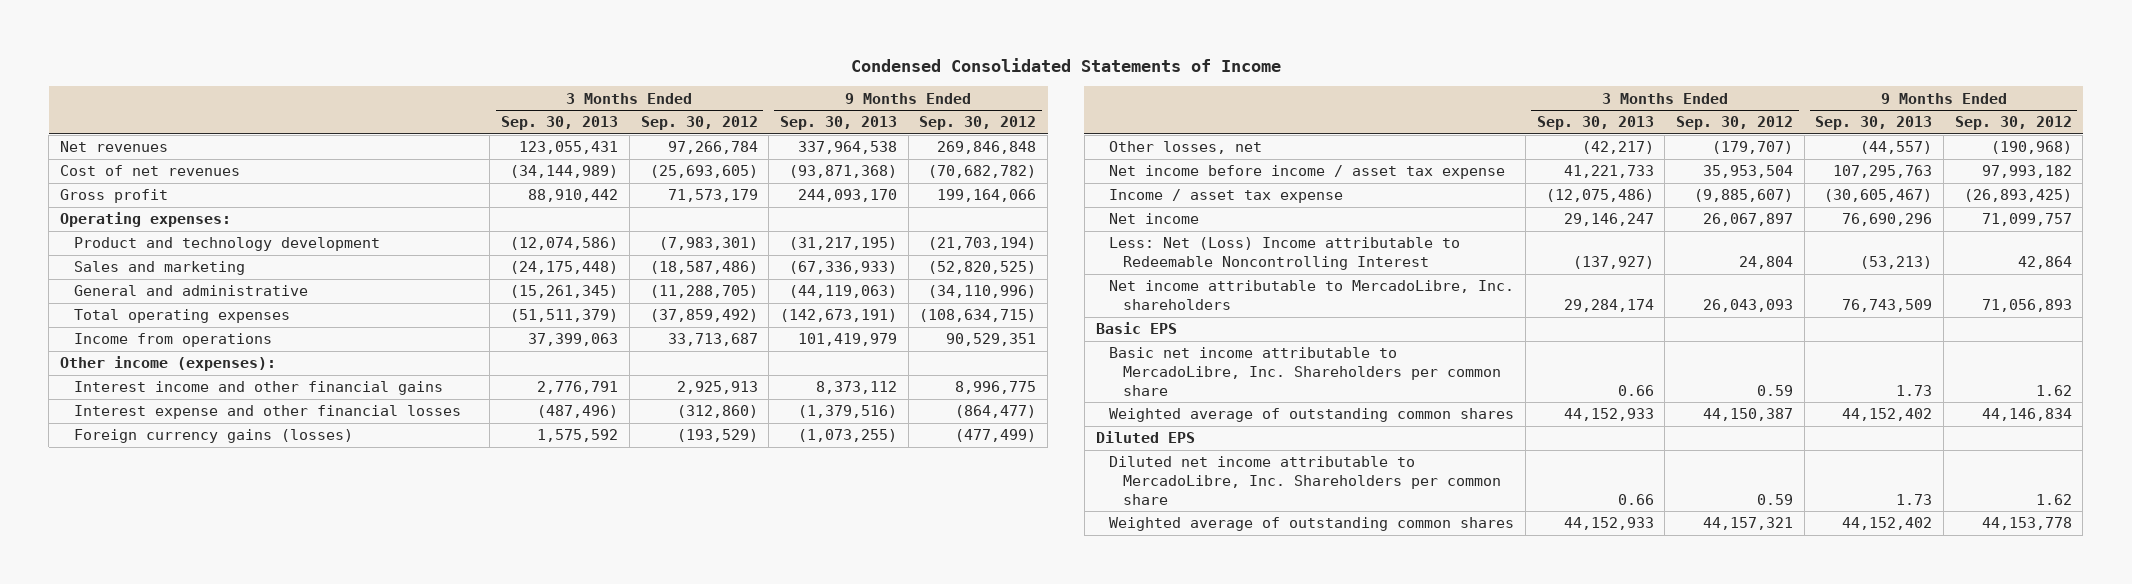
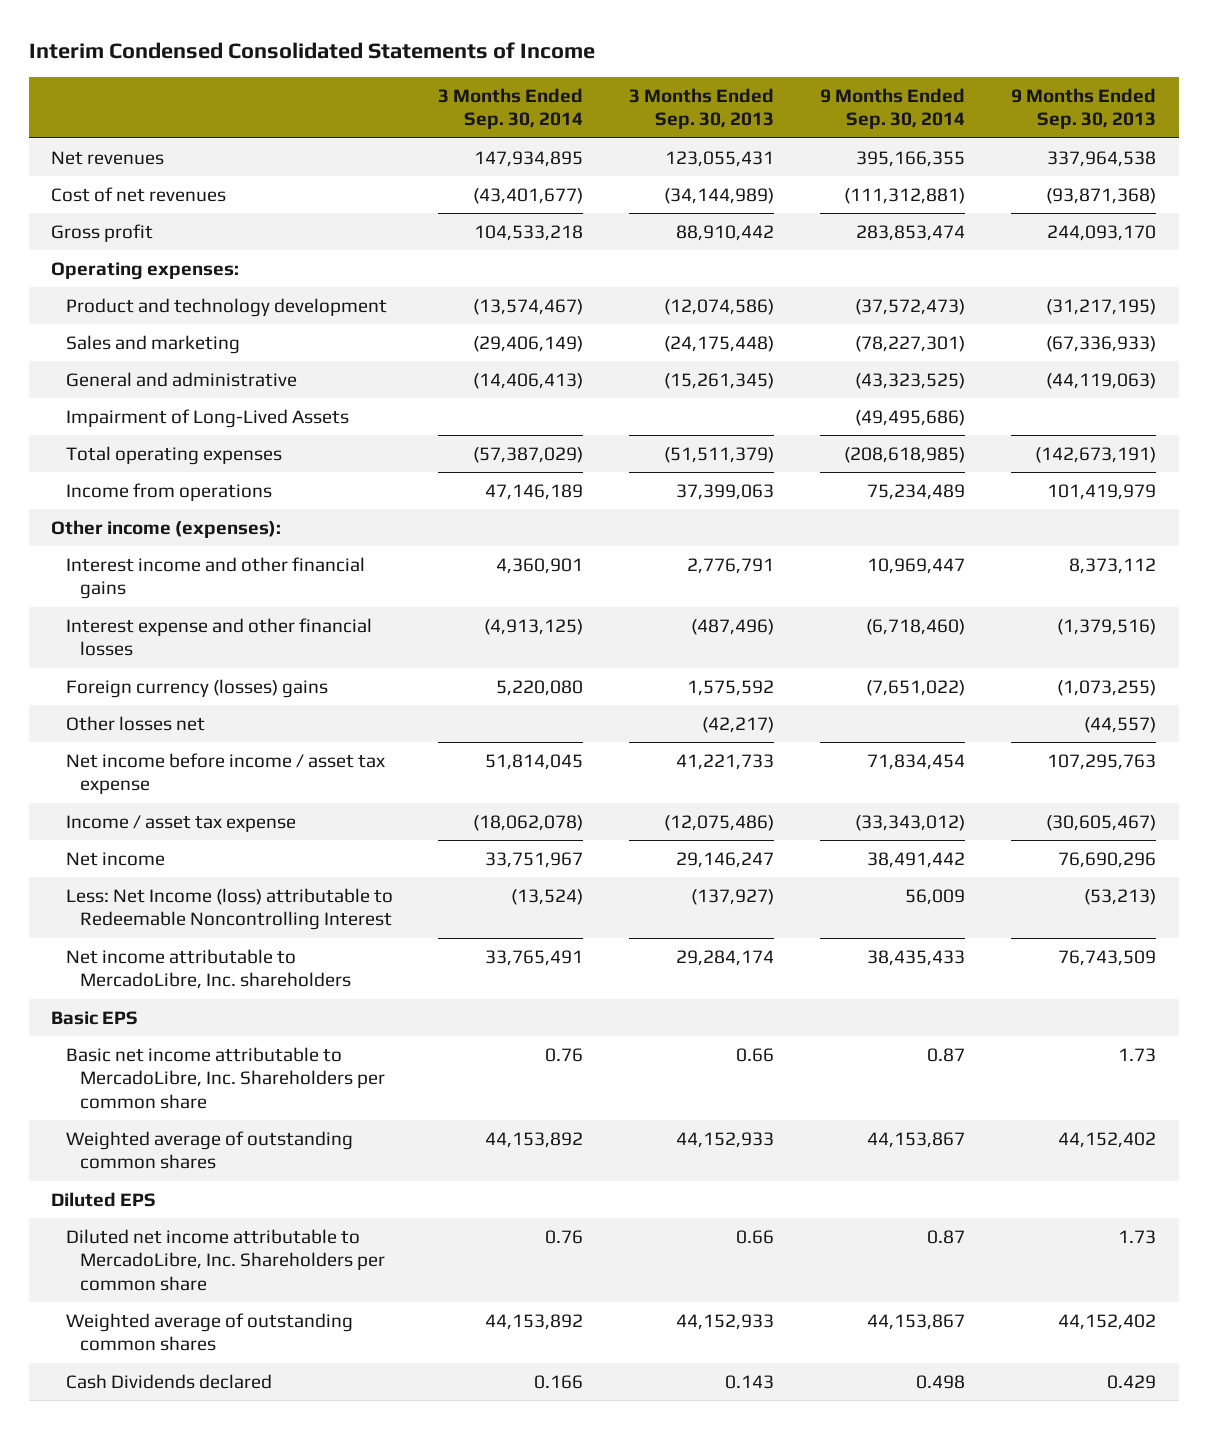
- Condensed Consolidated Statements of Income
+ Interim Condensed Consolidated Statements of Income
- | 3 Months Ended Sep. 30, 2013 | 3 Months Ended Sep. 30, 2012 | 9 Months Ended Sep. 30, 2013 | 9 Months Ended Sep. 30, 2012
+ | 3 Months Ended Sep. 30, 2014 | 3 Months Ended Sep. 30, 2013 | 9 Months Ended Sep. 30, 2014 | 9 Months Ended Sep. 30, 2013
+ Impairment of Long-Lived Assets | | | (49,495,686) |
- Foreign currency gains (losses) | 1,575,592 | (193,529) | (1,073,255) | (477,499)
- Other losses, net | (42,217) | (179,707) | (44,557) | (190,968)
+ Foreign currency (losses) gains | 5,220,080 | 1,575,592 | (7,651,022) | (1,073,255)
+ Other losses net | | (42,217) | | (44,557)
- Less: Net (Loss) Income attributable to Redeemable Noncontrolling Interest | (137,927) | 24,804 | (53,213) | 42,864
+ Less: Net Income (loss) attributable to Redeemable Noncontrolling Interest | (13,524) | (137,927) | 56,009 | (53,213)
+ Cash Dividends declared | 0.166 | 0.143 | 0.498 | 0.429

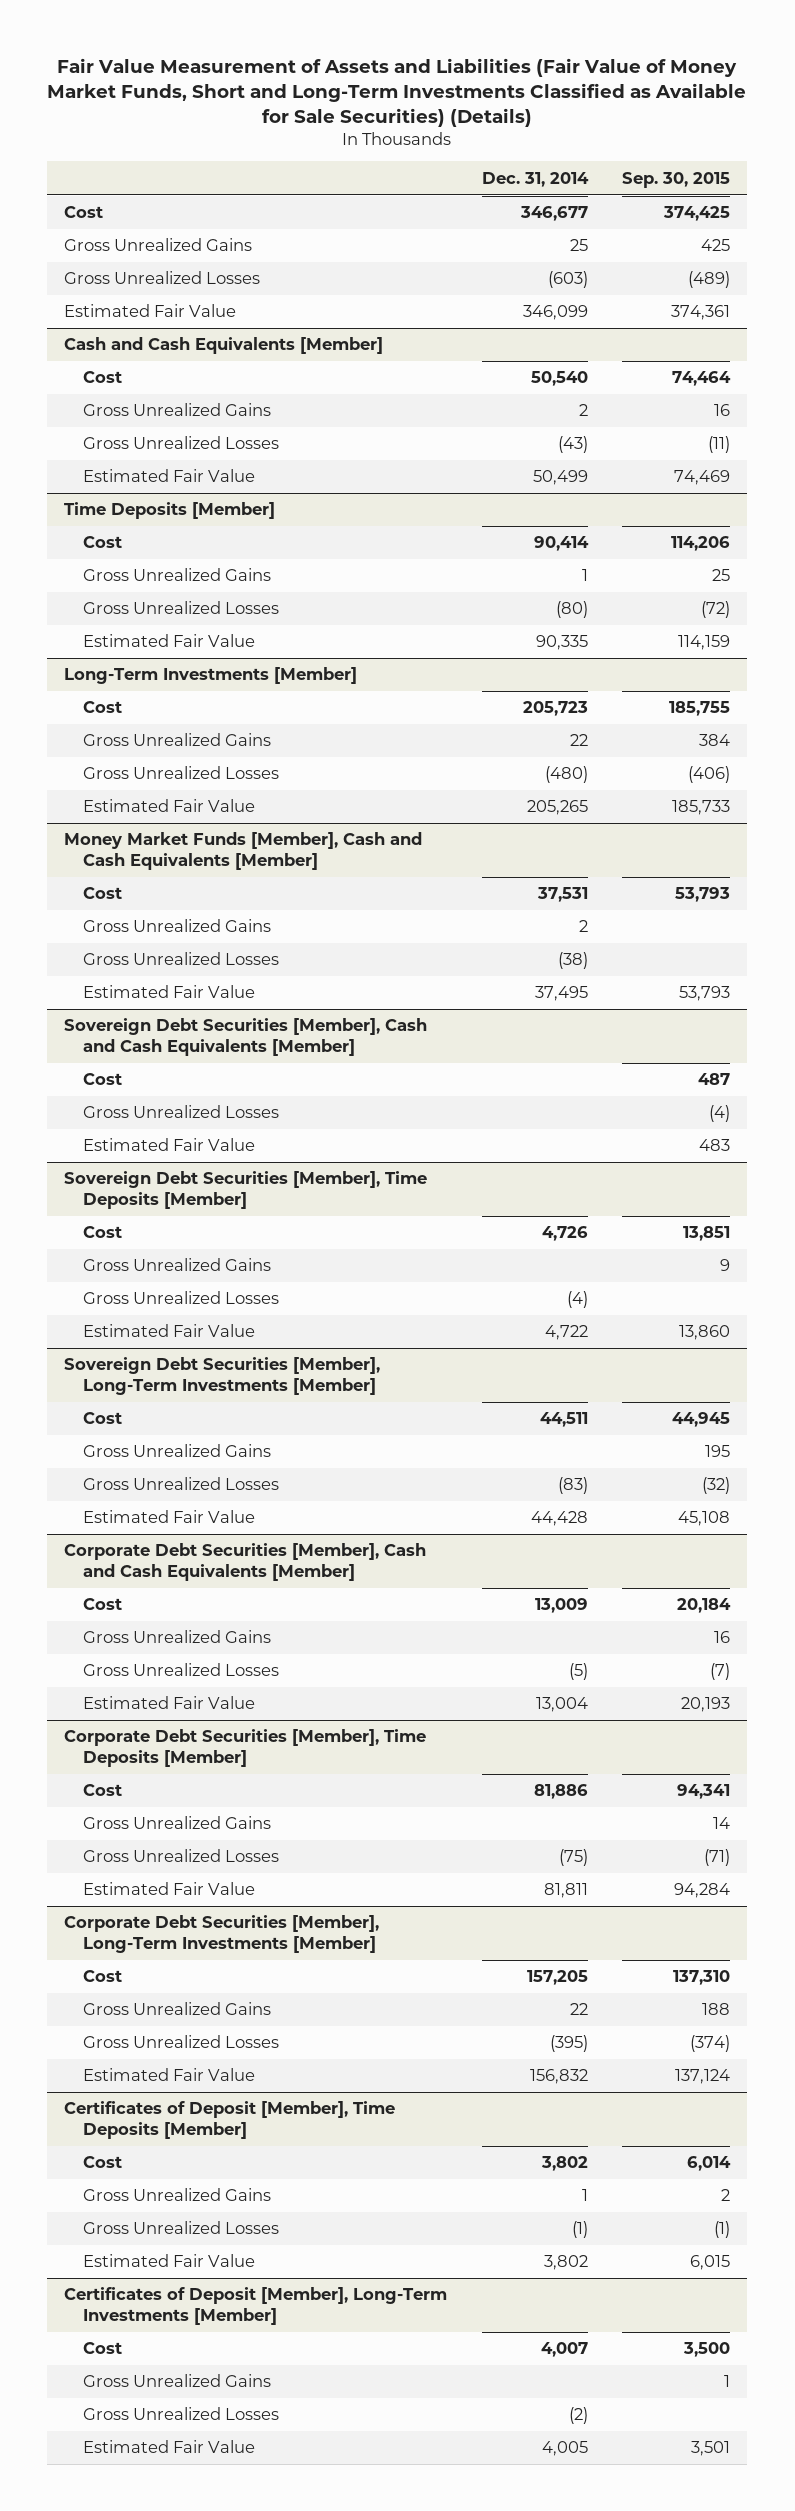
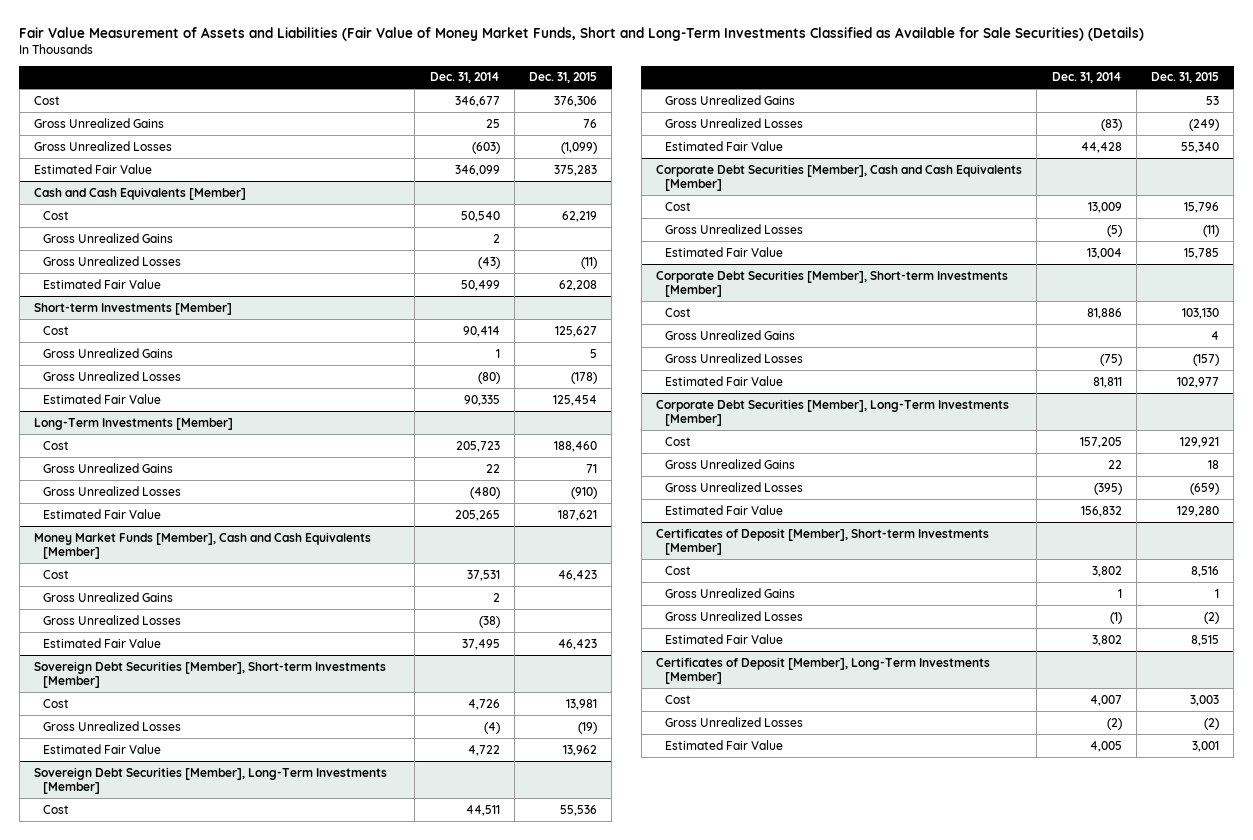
- | Dec. 31, 2014 | Sep. 30, 2015
+ | Dec. 31, 2014 | Dec. 31, 2015
- Time Deposits [Member]
+ Short-term Investments [Member]
- Sovereign Debt Securities [Member], Cash and Cash Equivalents [Member]
- Cost | | 487
- Gross Unrealized Losses | | (4)
- Estimated Fair Value | | 483
- Sovereign Debt Securities [Member], Time Deposits [Member]
+ Sovereign Debt Securities [Member], Short-term Investments [Member]
- Gross Unrealized Gains | | 9
@ Corporate Debt Securities [Member], Cash and Cash Equivalents [Member]
- Gross Unrealized Gains | | 16
- Corporate Debt Securities [Member], Time Deposits [Member]
+ Corporate Debt Securities [Member], Short-term Investments [Member]
- Certificates of Deposit [Member], Time Deposits [Member]
+ Certificates of Deposit [Member], Short-term Investments [Member]
@ Certificates of Deposit [Member], Long-Term Investments [Member]
- Gross Unrealized Gains | | 1

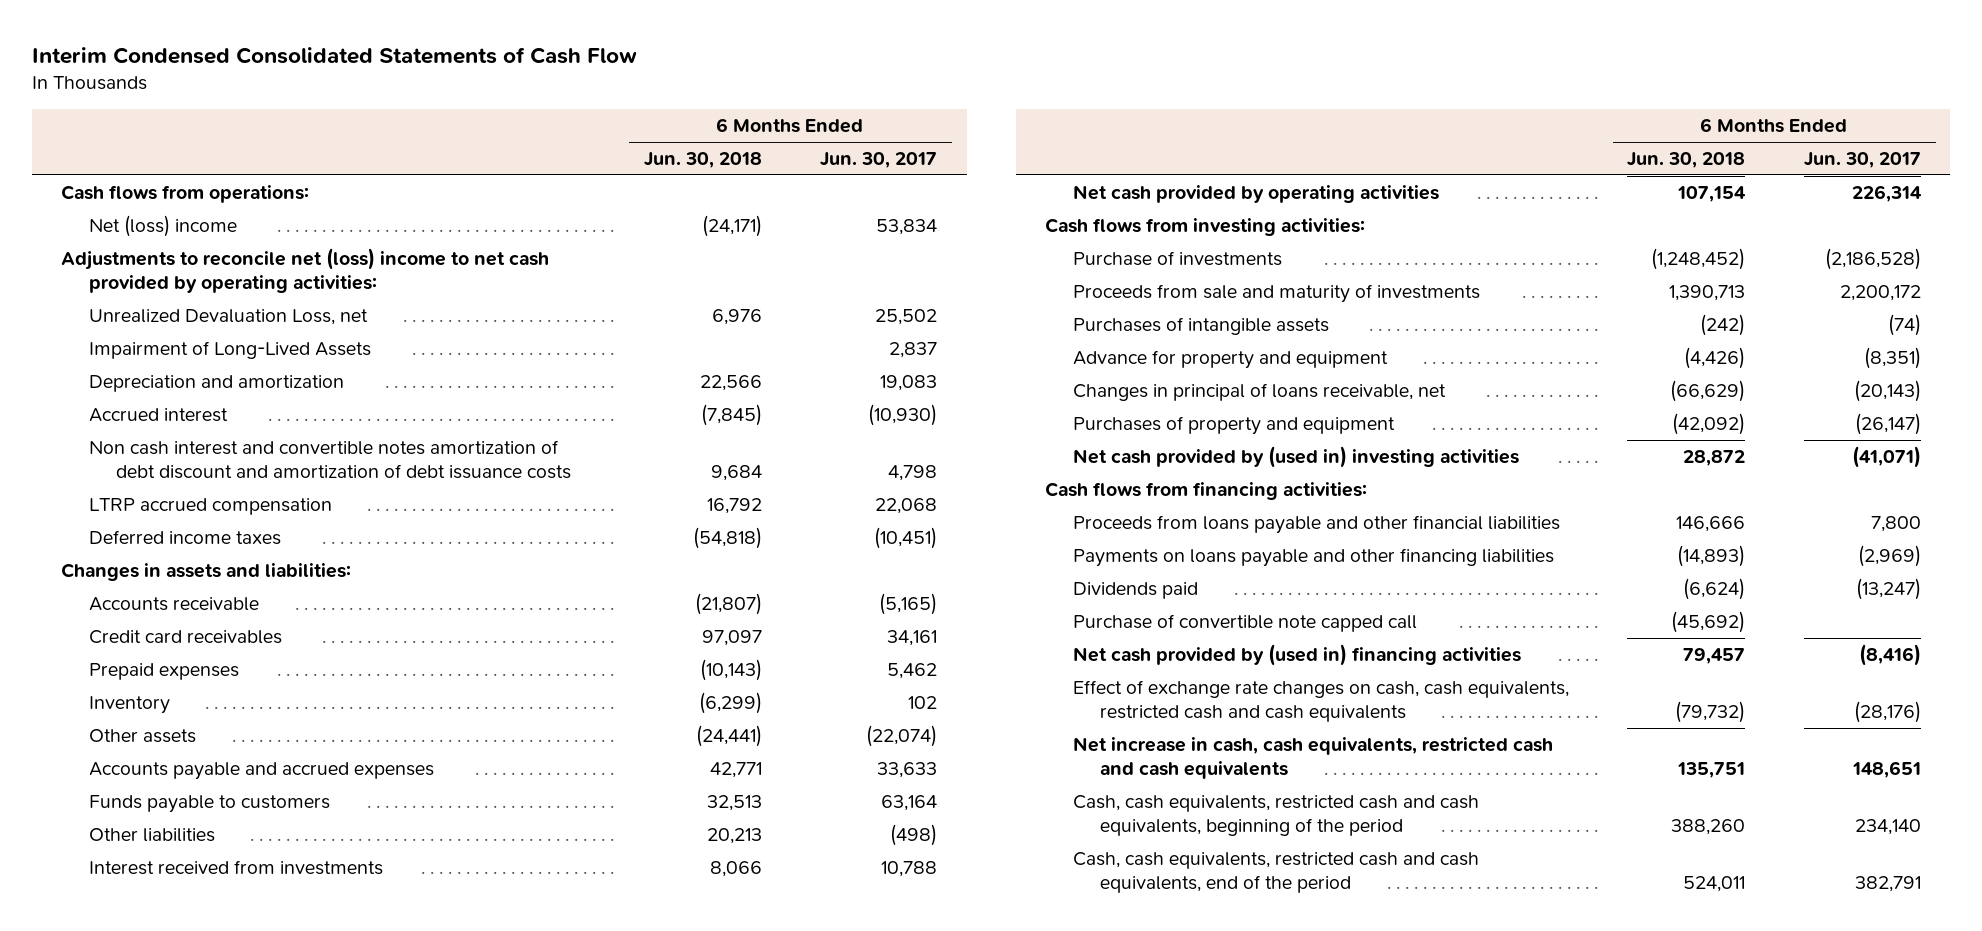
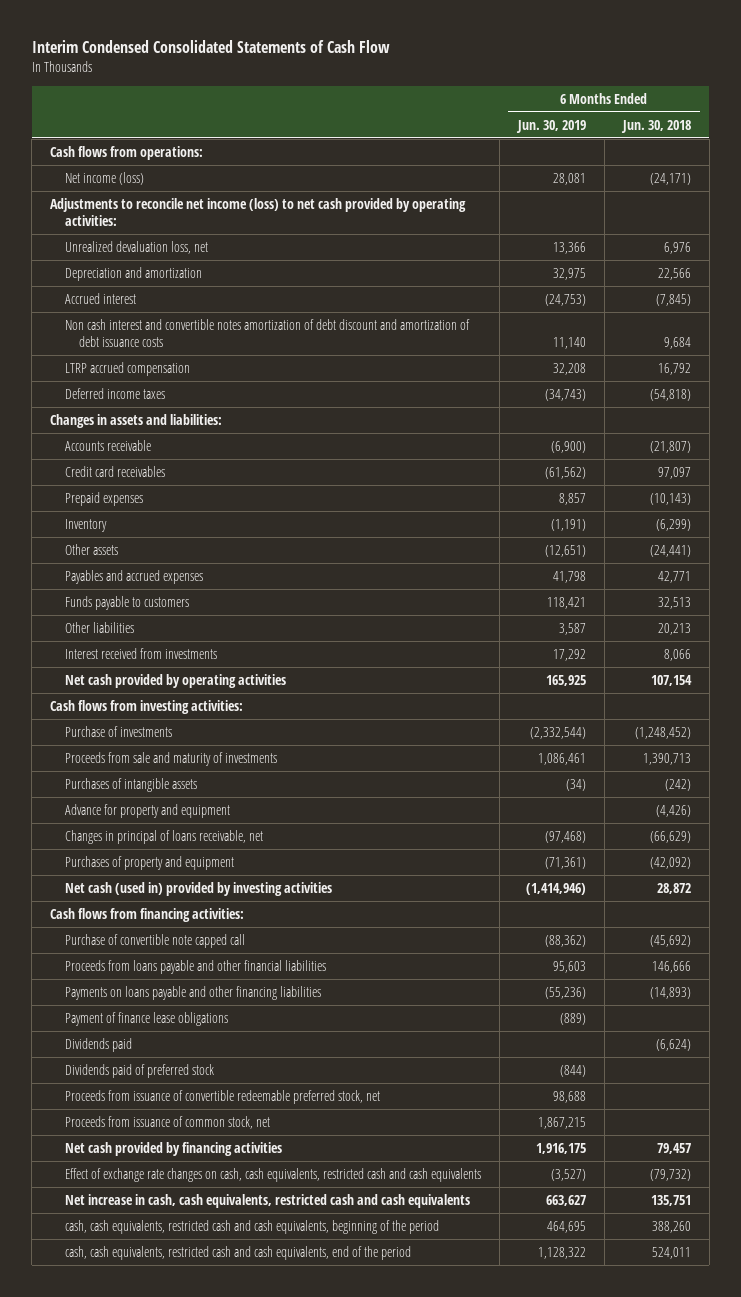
- | 6 Months Ended Jun. 30, 2018 | 6 Months Ended Jun. 30, 2017
+ | 6 Months Ended Jun. 30, 2019 | 6 Months Ended Jun. 30, 2018
- Net (loss) income | (24,171) | 53,834
- Adjustments to reconcile net (loss) income to net cash provided by operating activities:
- Unrealized Devaluation Loss, net | 6,976 | 25,502
- Impairment of Long-Lived Assets | | 2,837
+ Net income (loss) | 28,081 | (24,171)
+ Adjustments to reconcile net income (loss) to net cash provided by operating activities:
+ Unrealized devaluation loss, net | 13,366 | 6,976
- Accounts payable and accrued expenses | 42,771 | 33,633
+ Payables and accrued expenses | 41,798 | 42,771
- Net cash provided by (used in) investing activities | 28,872 | (41,071)
+ Net cash (used in) provided by investing activities | (1,414,946) | 28,872
moved up: Purchase of convertible note capped call | (88,362) | (45,692)
+ Payment of finance lease obligations | (889) |
- Net cash provided by (used in) financing activities | 79,457 | (8,416)
+ Dividends paid of preferred stock | (844) |
+ Proceeds from issuance of convertible redeemable preferred stock, net | 98,688 |
+ Proceeds from issuance of common stock, net | 1,867,215 |
+ Net cash provided by financing activities | 1,916,175 | 79,457
- Cash, cash equivalents, restricted cash and cash equivalents, beginning of the period | 388,260 | 234,140
- Cash, cash equivalents, restricted cash and cash equivalents, end of the period | 524,011 | 382,791
+ cash, cash equivalents, restricted cash and cash equivalents, beginning of the period | 464,695 | 388,260
+ cash, cash equivalents, restricted cash and cash equivalents, end of the period | 1,128,322 | 524,011

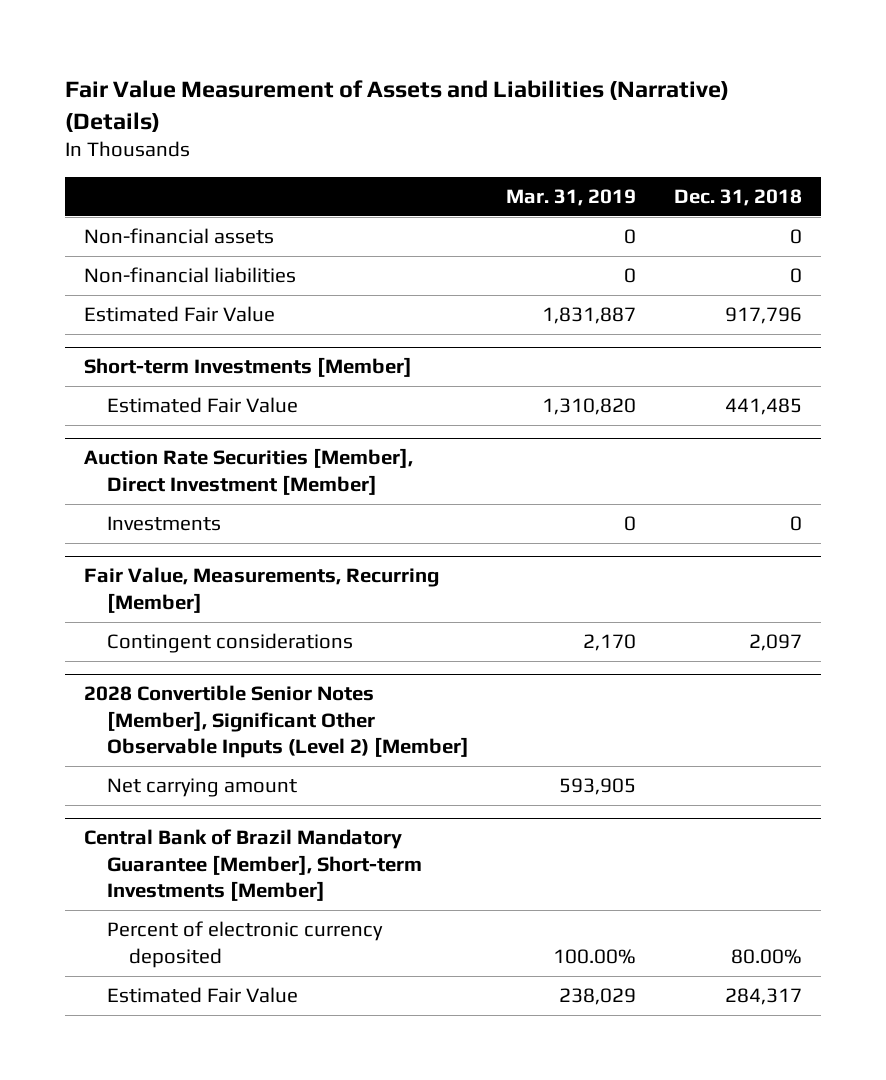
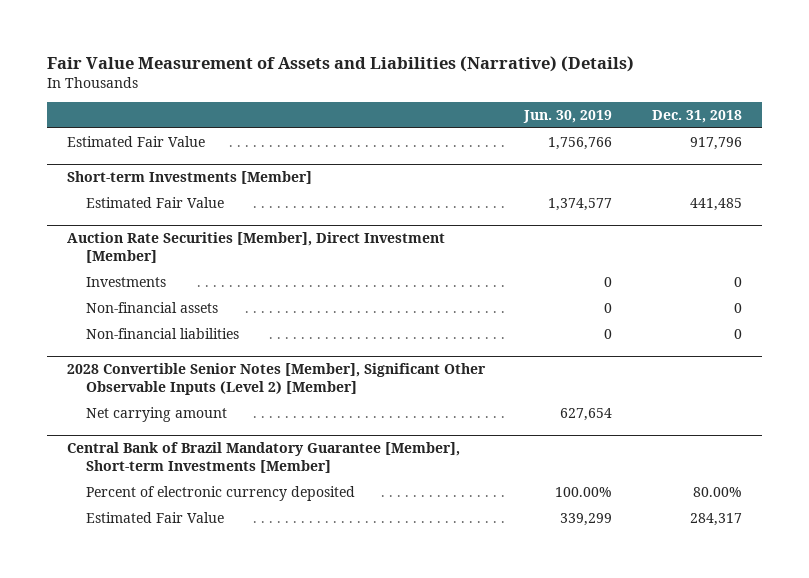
- | Mar. 31, 2019 | Dec. 31, 2018
+ | Jun. 30, 2019 | Dec. 31, 2018
- Non-financial assets | 0 | 0
- Non-financial liabilities | 0 | 0
- Fair Value, Measurements, Recurring [Member]
- Contingent considerations | 2,170 | 2,097
@ Auction Rate Securities [Member], Direct Investment [Member]
+ Non-financial assets | 0 | 0
+ Non-financial liabilities | 0 | 0

